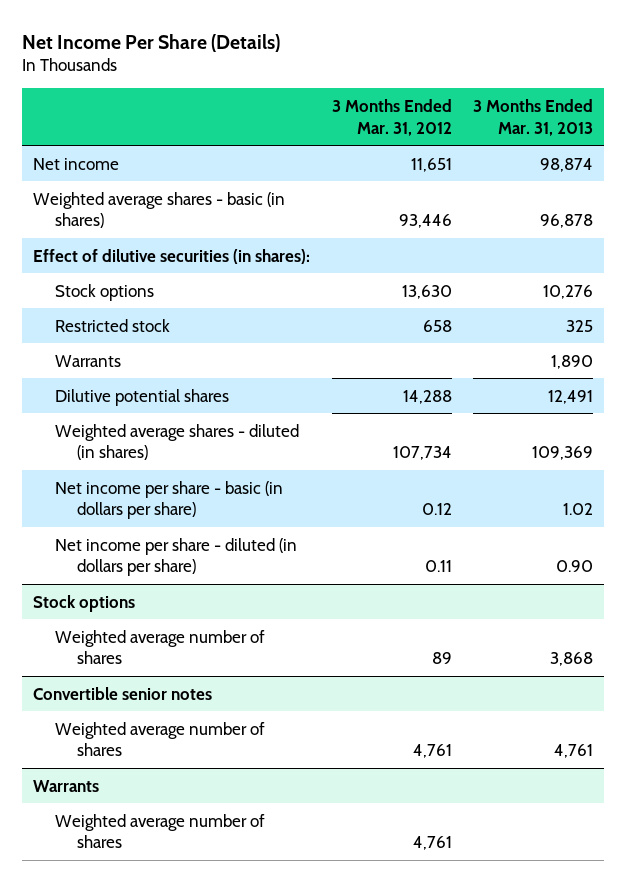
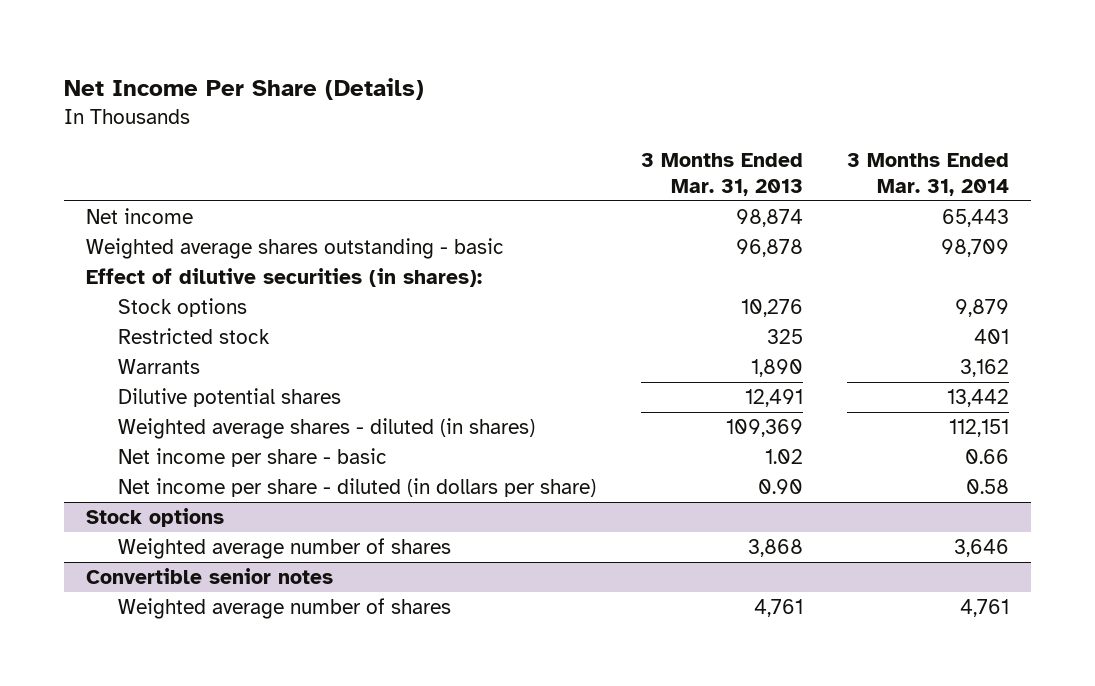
- | 3 Months Ended Mar. 31, 2012 | 3 Months Ended Mar. 31, 2013
+ | 3 Months Ended Mar. 31, 2013 | 3 Months Ended Mar. 31, 2014
- Weighted average shares - basic (in shares) | 93,446 | 96,878
+ Weighted average shares outstanding - basic | 96,878 | 98,709
- Net income per share - basic (in dollars per share) | 0.12 | 1.02
+ Net income per share - basic | 1.02 | 0.66
- Warrants
- Weighted average number of shares | 4,761 |

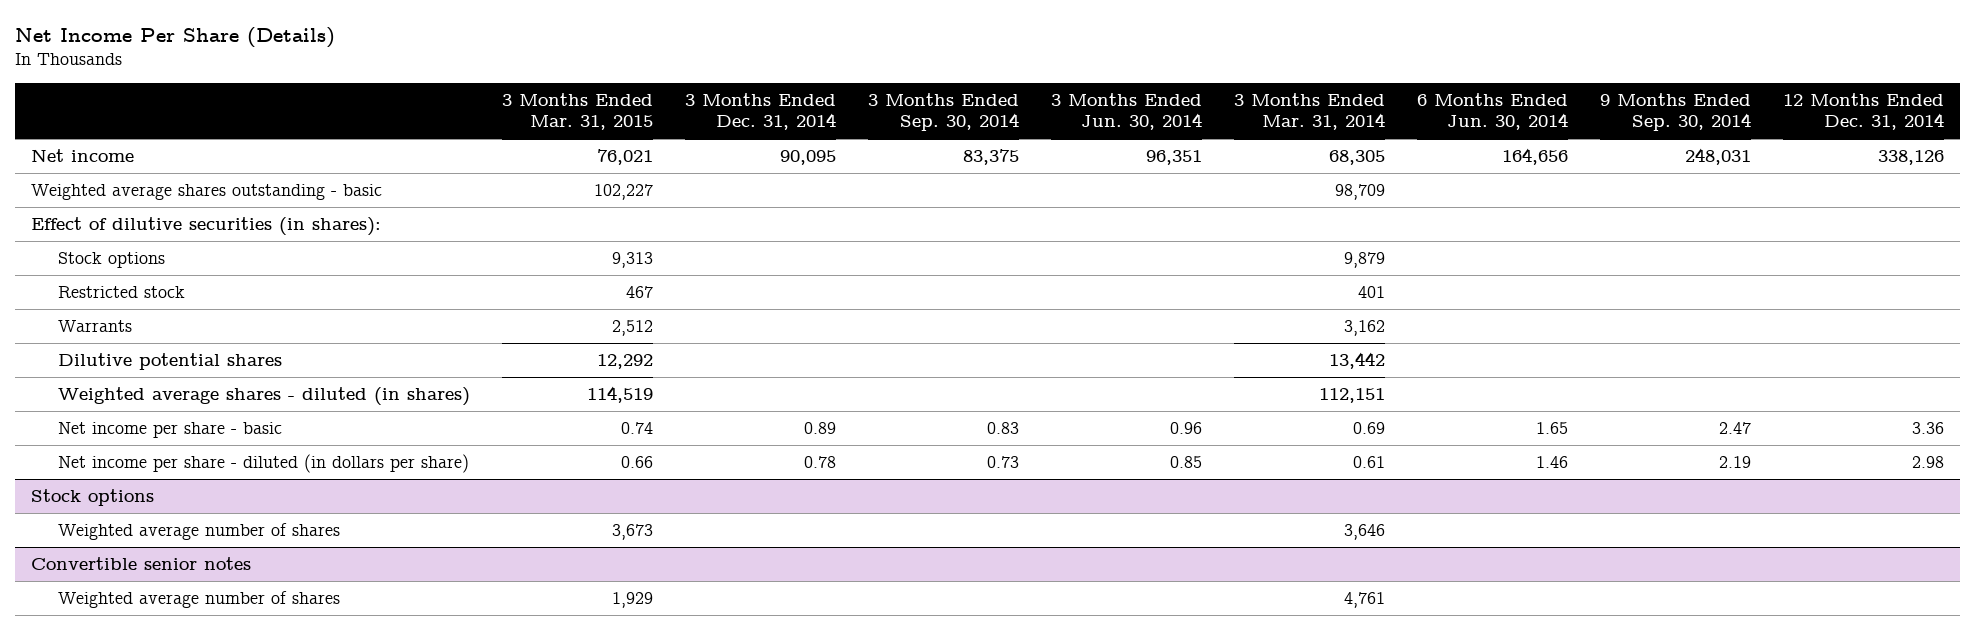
- | 3 Months Ended Mar. 31, 2013 | 3 Months Ended Mar. 31, 2014
+ | 3 Months Ended Mar. 31, 2015 | 3 Months Ended Dec. 31, 2014 | 3 Months Ended Sep. 30, 2014 | 3 Months Ended Jun. 30, 2014 | 3 Months Ended Mar. 31, 2014 | 6 Months Ended Jun. 30, 2014 | 9 Months Ended Sep. 30, 2014 | 12 Months Ended Dec. 31, 2014
- Net income | 98,874 | 65,443
+ Net income | 76,021 | 90,095 | 83,375 | 96,351 | 68,305 | 164,656 | 248,031 | 338,126
- Net income per share - basic | 1.02 | 0.66
- Net income per share - diluted (in dollars per share) | 0.90 | 0.58
+ Net income per share - basic | 0.74 | 0.89 | 0.83 | 0.96 | 0.69 | 1.65 | 2.47 | 3.36
+ Net income per share - diluted (in dollars per share) | 0.66 | 0.78 | 0.73 | 0.85 | 0.61 | 1.46 | 2.19 | 2.98

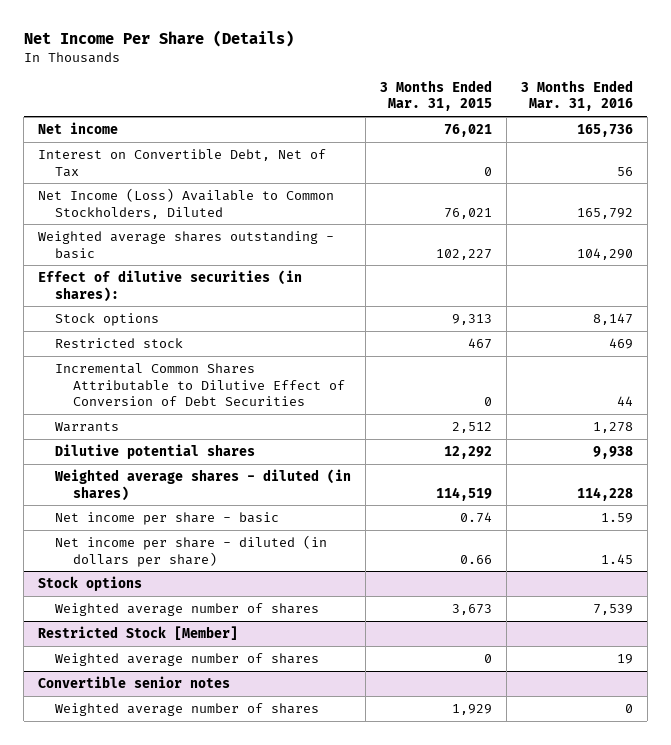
- | 3 Months Ended Mar. 31, 2015 | 3 Months Ended Dec. 31, 2014 | 3 Months Ended Sep. 30, 2014 | 3 Months Ended Jun. 30, 2014 | 3 Months Ended Mar. 31, 2014 | 6 Months Ended Jun. 30, 2014 | 9 Months Ended Sep. 30, 2014 | 12 Months Ended Dec. 31, 2014
+ | 3 Months Ended Mar. 31, 2015 | 3 Months Ended Mar. 31, 2016
+ Interest on Convertible Debt, Net of Tax | 0 | 56
+ Net Income (Loss) Available to Common Stockholders, Diluted | 76,021 | 165,792
+ Incremental Common Shares Attributable to Dilutive Effect of Conversion of Debt Securities | 0 | 44
+ Restricted Stock [Member]
+ Weighted average number of shares | 0 | 19

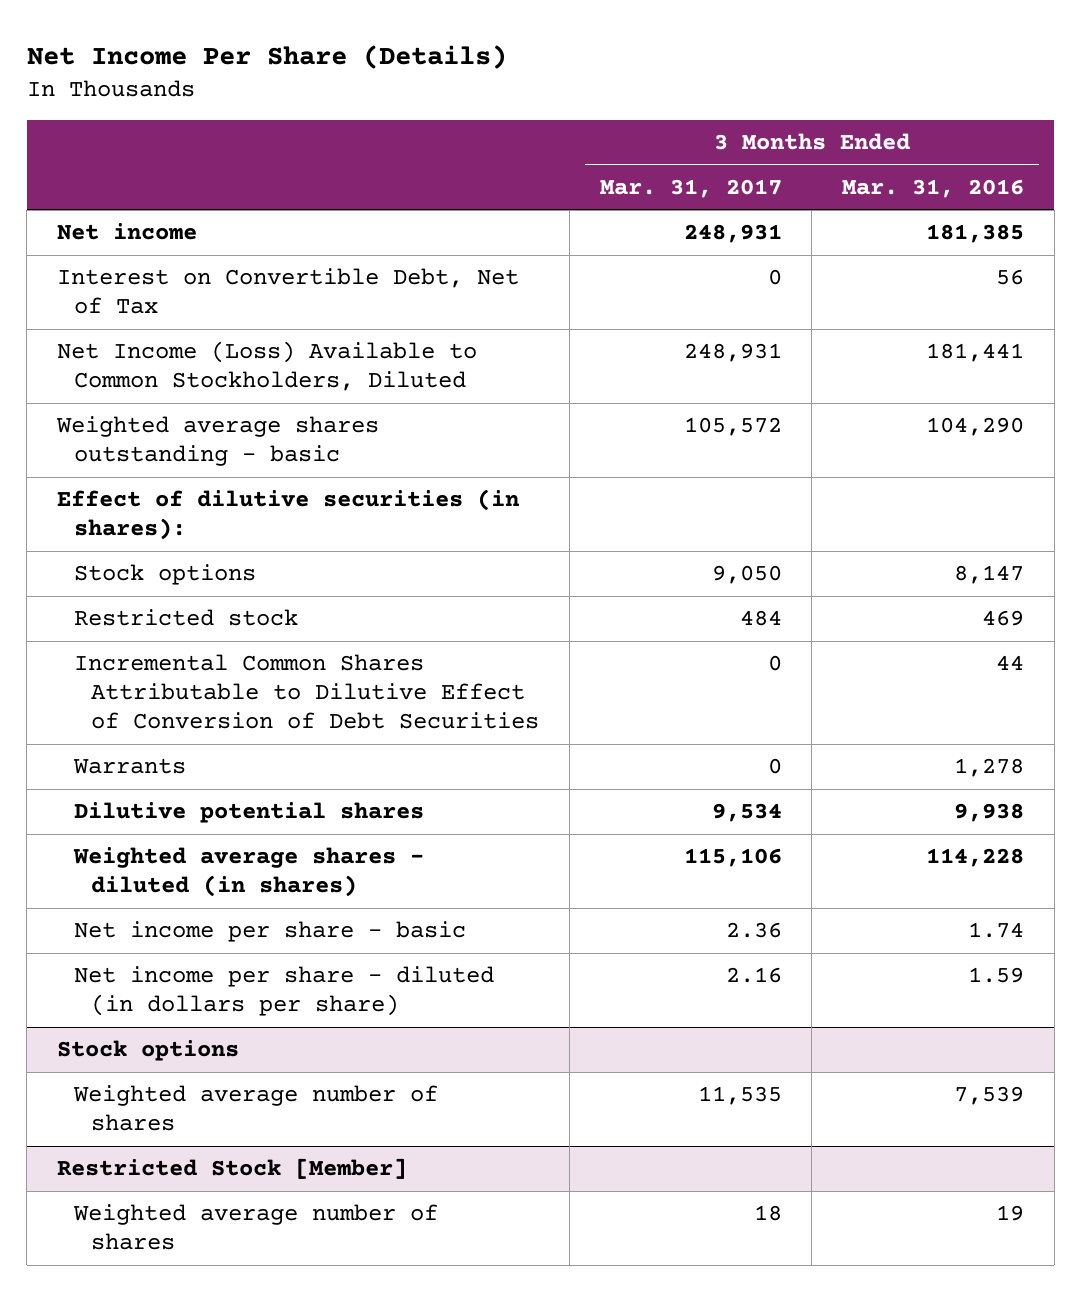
- | 3 Months Ended Mar. 31, 2015 | 3 Months Ended Mar. 31, 2016
+ | 3 Months Ended Mar. 31, 2017 | 3 Months Ended Mar. 31, 2016
- Net income | 76,021 | 165,736
+ Net income | 248,931 | 181,385
- Net Income (Loss) Available to Common Stockholders, Diluted | 76,021 | 165,792
+ Net Income (Loss) Available to Common Stockholders, Diluted | 248,931 | 181,441
- Net income per share - basic | 0.74 | 1.59
- Net income per share - diluted (in dollars per share) | 0.66 | 1.45
+ Net income per share - basic | 2.36 | 1.74
+ Net income per share - diluted (in dollars per share) | 2.16 | 1.59
- Convertible senior notes
- Weighted average number of shares | 1,929 | 0

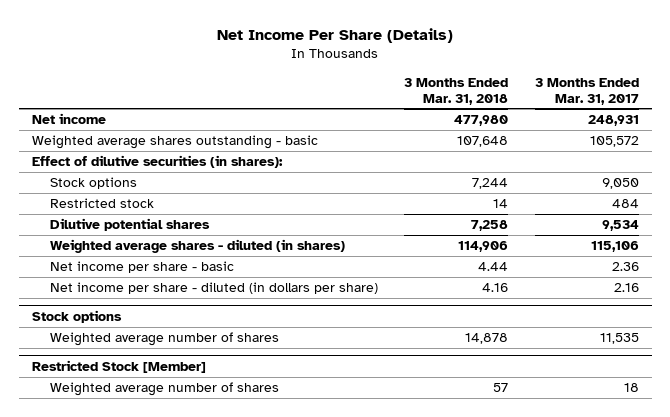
- | 3 Months Ended Mar. 31, 2017 | 3 Months Ended Mar. 31, 2016
+ | 3 Months Ended Mar. 31, 2018 | 3 Months Ended Mar. 31, 2017
- Interest on Convertible Debt, Net of Tax | 0 | 56
- Net Income (Loss) Available to Common Stockholders, Diluted | 248,931 | 181,441
- Incremental Common Shares Attributable to Dilutive Effect of Conversion of Debt Securities | 0 | 44
- Warrants | 0 | 1,278

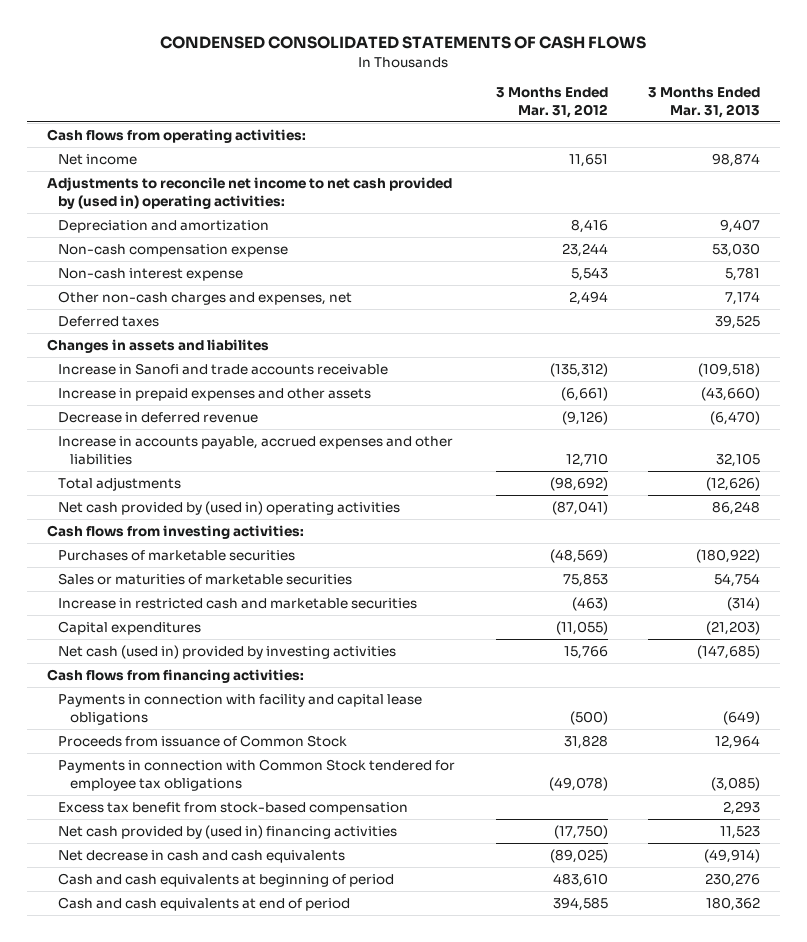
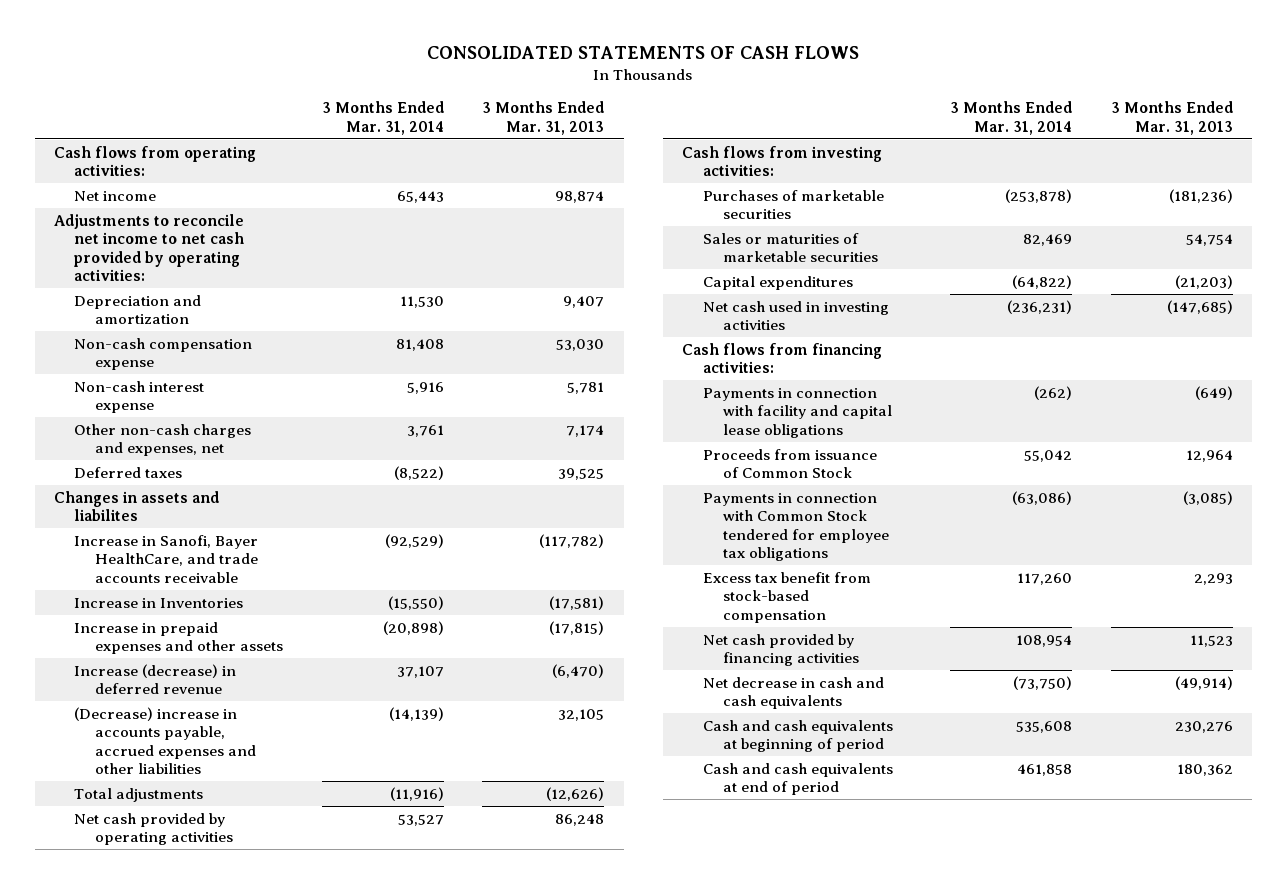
- CONDENSED CONSOLIDATED STATEMENTS OF CASH FLOWS
+ CONSOLIDATED STATEMENTS OF CASH FLOWS
- | 3 Months Ended Mar. 31, 2012 | 3 Months Ended Mar. 31, 2013
+ | 3 Months Ended Mar. 31, 2014 | 3 Months Ended Mar. 31, 2013
- Adjustments to reconcile net income to net cash provided by (used in) operating activities:
+ Adjustments to reconcile net income to net cash provided by operating activities:
- Increase in Sanofi and trade accounts receivable | (135,312) | (109,518)
- Increase in prepaid expenses and other assets | (6,661) | (43,660)
- Decrease in deferred revenue | (9,126) | (6,470)
- Increase in accounts payable, accrued expenses and other liabilities | 12,710 | 32,105
+ Increase in Sanofi, Bayer HealthCare, and trade accounts receivable | (92,529) | (117,782)
+ Increase in Inventories | (15,550) | (17,581)
+ Increase in prepaid expenses and other assets | (20,898) | (17,815)
+ Increase (decrease) in deferred revenue | 37,107 | (6,470)
+ (Decrease) increase in accounts payable, accrued expenses and other liabilities | (14,139) | 32,105
- Net cash provided by (used in) operating activities | (87,041) | 86,248
+ Net cash provided by operating activities | 53,527 | 86,248
- Purchases of marketable securities | (48,569) | (180,922)
+ Purchases of marketable securities | (253,878) | (181,236)
- Increase in restricted cash and marketable securities | (463) | (314)
- Net cash (used in) provided by investing activities | 15,766 | (147,685)
+ Net cash used in investing activities | (236,231) | (147,685)
- Net cash provided by (used in) financing activities | (17,750) | 11,523
+ Net cash provided by financing activities | 108,954 | 11,523

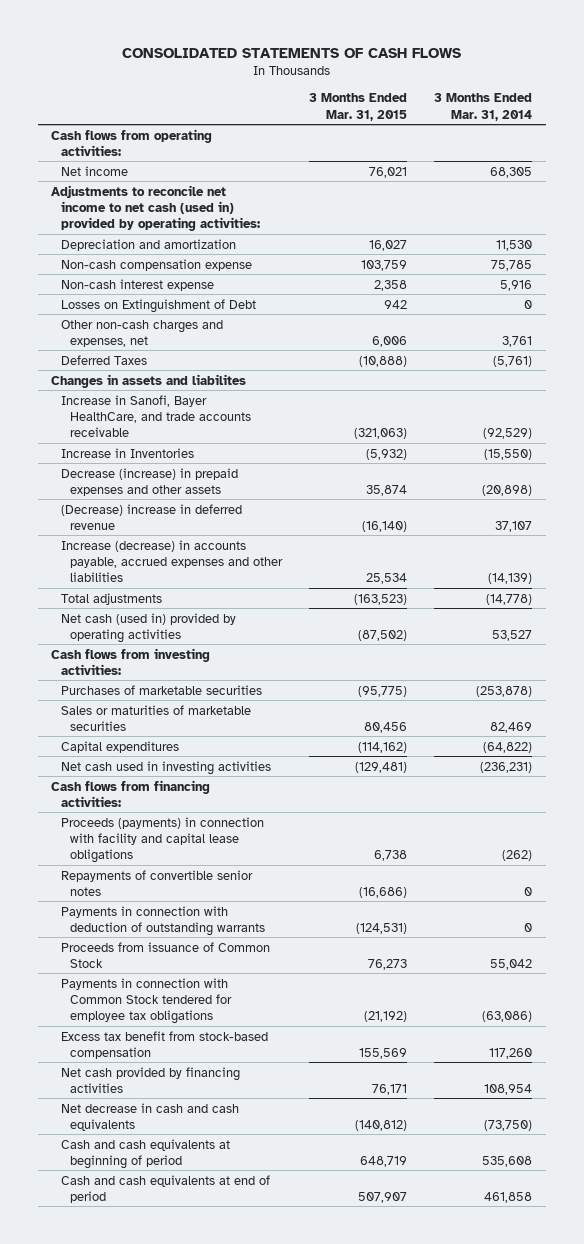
- | 3 Months Ended Mar. 31, 2014 | 3 Months Ended Mar. 31, 2013
+ | 3 Months Ended Mar. 31, 2015 | 3 Months Ended Mar. 31, 2014
- Net income | 65,443 | 98,874
- Adjustments to reconcile net income to net cash provided by operating activities:
+ Net income | 76,021 | 68,305
+ Adjustments to reconcile net income to net cash (used in) provided by operating activities:
- Non-cash compensation expense | 81,408 | 53,030
+ Non-cash compensation expense | 103,759 | 75,785
+ Losses on Extinguishment of Debt | 942 | 0
- Deferred taxes | (8,522) | 39,525
+ Deferred Taxes | (10,888) | (5,761)
- Increase in prepaid expenses and other assets | (20,898) | (17,815)
- Increase (decrease) in deferred revenue | 37,107 | (6,470)
- (Decrease) increase in accounts payable, accrued expenses and other liabilities | (14,139) | 32,105
- Total adjustments | (11,916) | (12,626)
- Net cash provided by operating activities | 53,527 | 86,248
+ Decrease (increase) in prepaid expenses and other assets | 35,874 | (20,898)
+ (Decrease) increase in deferred revenue | (16,140) | 37,107
+ Increase (decrease) in accounts payable, accrued expenses and other liabilities | 25,534 | (14,139)
+ Total adjustments | (163,523) | (14,778)
+ Net cash (used in) provided by operating activities | (87,502) | 53,527
- Payments in connection with facility and capital lease obligations | (262) | (649)
+ Proceeds (payments) in connection with facility and capital lease obligations | 6,738 | (262)
+ Repayments of convertible senior notes | (16,686) | 0
+ Payments in connection with deduction of outstanding warrants | (124,531) | 0

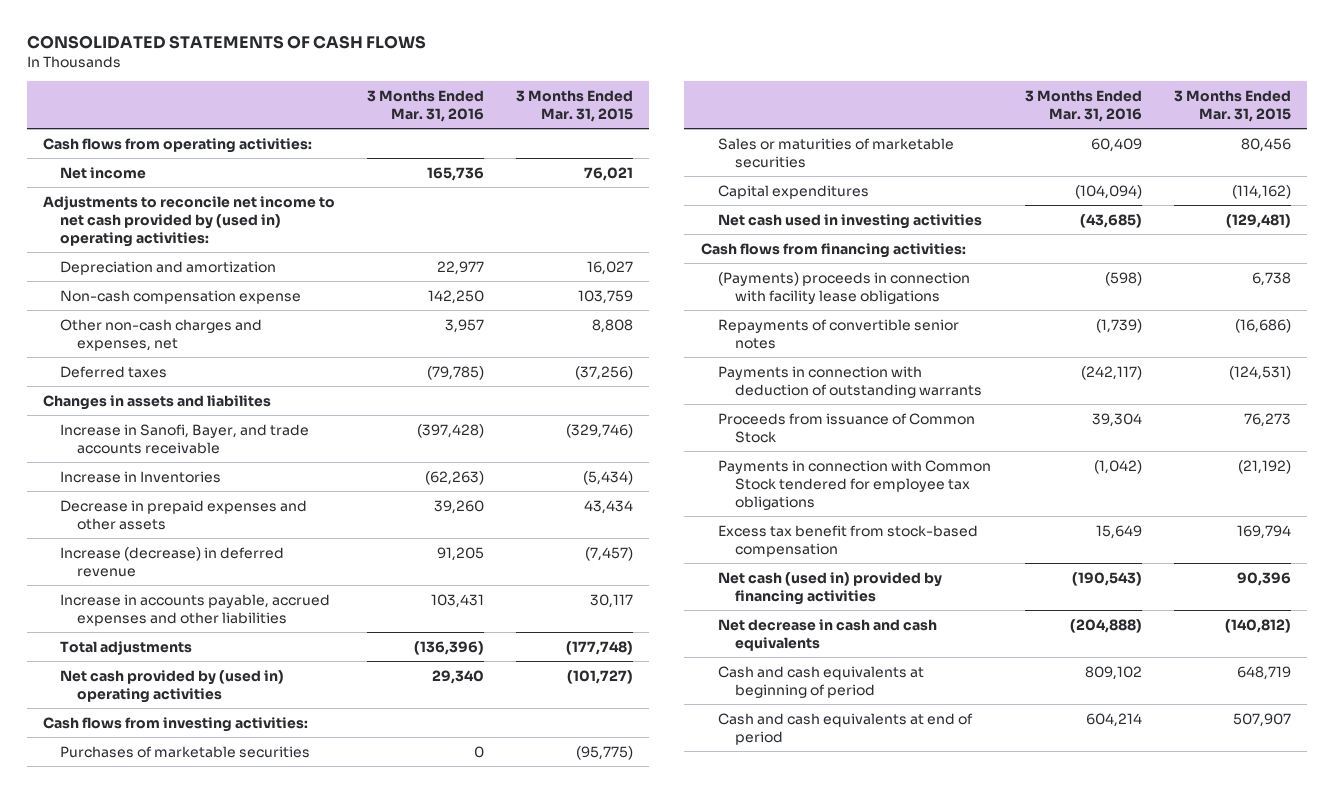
- | 3 Months Ended Mar. 31, 2015 | 3 Months Ended Mar. 31, 2014
+ | 3 Months Ended Mar. 31, 2016 | 3 Months Ended Mar. 31, 2015
- Adjustments to reconcile net income to net cash (used in) provided by operating activities:
+ Adjustments to reconcile net income to net cash provided by (used in) operating activities:
- Non-cash interest expense | 2,358 | 5,916
- Losses on Extinguishment of Debt | 942 | 0
- Other non-cash charges and expenses, net | 6,006 | 3,761
- Deferred Taxes | (10,888) | (5,761)
+ Other non-cash charges and expenses, net | 3,957 | 8,808
+ Deferred taxes | (79,785) | (37,256)
- Increase in Sanofi, Bayer HealthCare, and trade accounts receivable | (321,063) | (92,529)
- Increase in Inventories | (5,932) | (15,550)
- Decrease (increase) in prepaid expenses and other assets | 35,874 | (20,898)
- (Decrease) increase in deferred revenue | (16,140) | 37,107
- Increase (decrease) in accounts payable, accrued expenses and other liabilities | 25,534 | (14,139)
- Total adjustments | (163,523) | (14,778)
- Net cash (used in) provided by operating activities | (87,502) | 53,527
+ Increase in Sanofi, Bayer, and trade accounts receivable | (397,428) | (329,746)
+ Increase in Inventories | (62,263) | (5,434)
+ Decrease in prepaid expenses and other assets | 39,260 | 43,434
+ Increase (decrease) in deferred revenue | 91,205 | (7,457)
+ Increase in accounts payable, accrued expenses and other liabilities | 103,431 | 30,117
+ Total adjustments | (136,396) | (177,748)
+ Net cash provided by (used in) operating activities | 29,340 | (101,727)
- Proceeds (payments) in connection with facility and capital lease obligations | 6,738 | (262)
+ (Payments) proceeds in connection with facility lease obligations | (598) | 6,738
- Excess tax benefit from stock-based compensation | 155,569 | 117,260
- Net cash provided by financing activities | 76,171 | 108,954
+ Excess tax benefit from stock-based compensation | 15,649 | 169,794
+ Net cash (used in) provided by financing activities | (190,543) | 90,396

